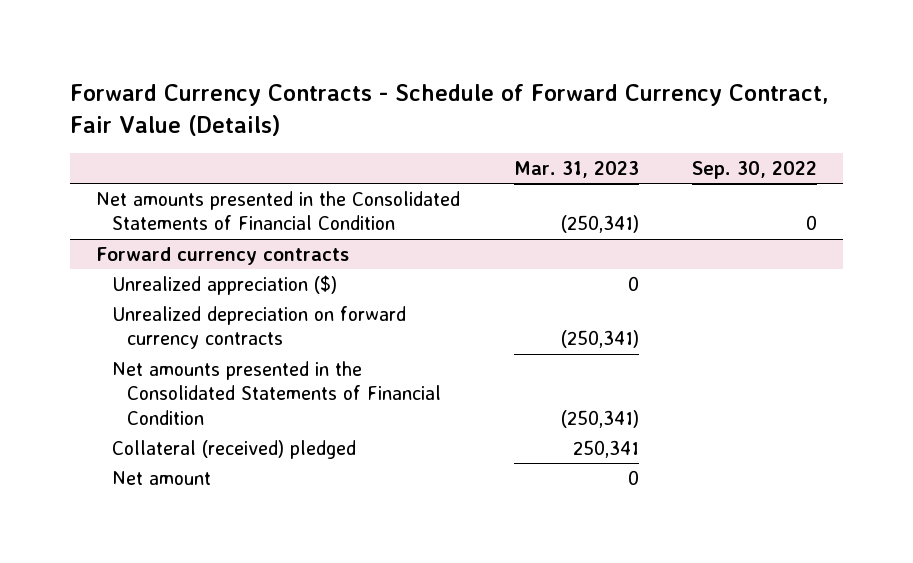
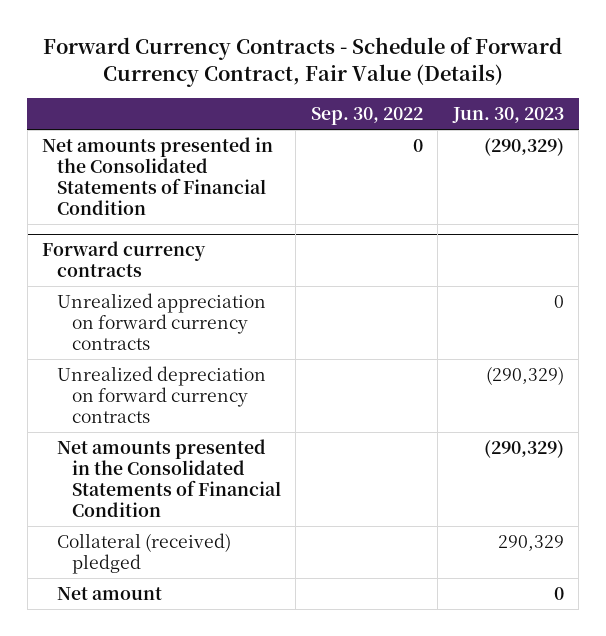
- | Mar. 31, 2023 | Sep. 30, 2022
+ | Sep. 30, 2022 | Jun. 30, 2023
@ Forward currency contracts
- Unrealized appreciation ($) | 0 |
+ Unrealized appreciation on forward currency contracts | | 0

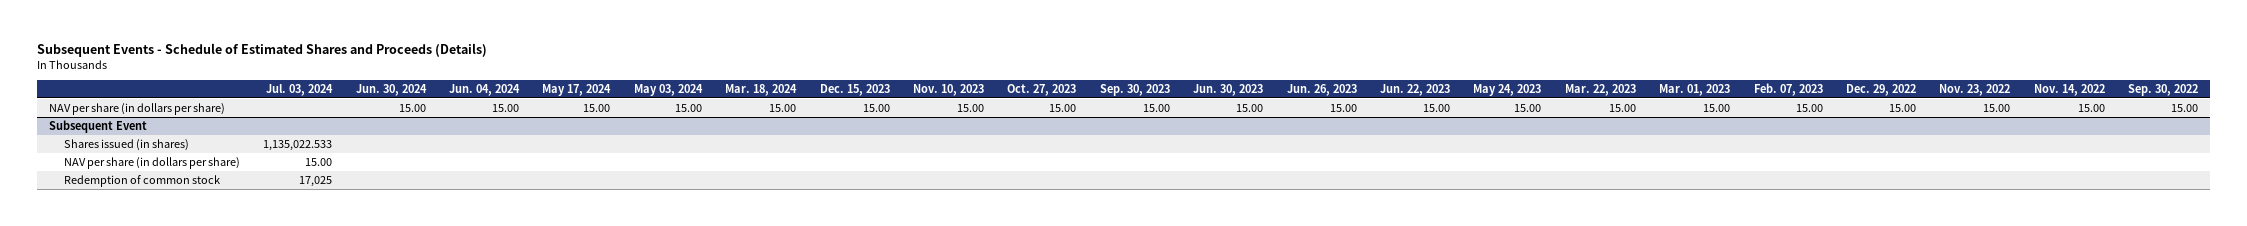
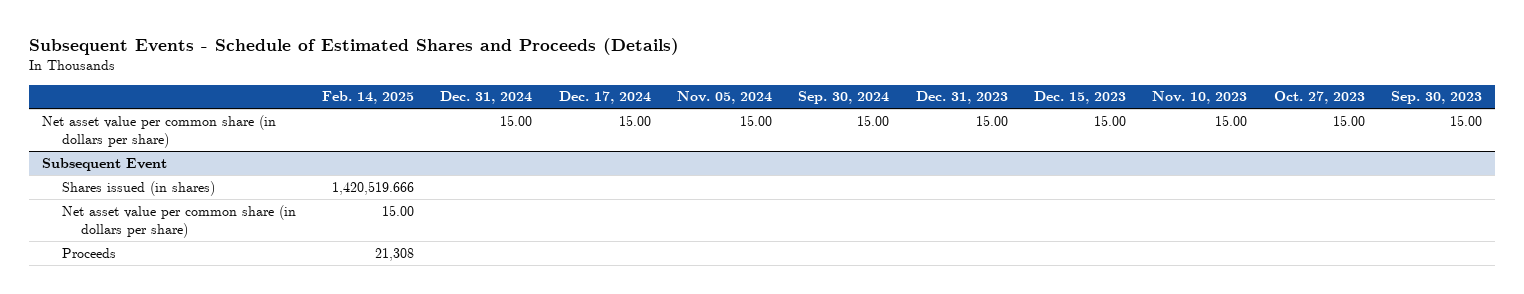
- | Jul. 03, 2024 | Jun. 30, 2024 | Jun. 04, 2024 | May 17, 2024 | May 03, 2024 | Mar. 18, 2024 | Dec. 15, 2023 | Nov. 10, 2023 | Oct. 27, 2023 | Sep. 30, 2023 | Jun. 30, 2023 | Jun. 26, 2023 | Jun. 22, 2023 | May 24, 2023 | Mar. 22, 2023 | Mar. 01, 2023 | Feb. 07, 2023 | Dec. 29, 2022 | Nov. 23, 2022 | Nov. 14, 2022 | Sep. 30, 2022
+ | Feb. 14, 2025 | Dec. 31, 2024 | Dec. 17, 2024 | Nov. 05, 2024 | Sep. 30, 2024 | Dec. 31, 2023 | Dec. 15, 2023 | Nov. 10, 2023 | Oct. 27, 2023 | Sep. 30, 2023
- NAV per share (in dollars per share) | | 15.00 | 15.00 | 15.00 | 15.00 | 15.00 | 15.00 | 15.00 | 15.00 | 15.00 | 15.00 | 15.00 | 15.00 | 15.00 | 15.00 | 15.00 | 15.00 | 15.00 | 15.00 | 15.00 | 15.00
+ Net asset value per common share (in dollars per share) | | 15.00 | 15.00 | 15.00 | 15.00 | 15.00 | 15.00 | 15.00 | 15.00 | 15.00
@ Subsequent Event
- NAV per share (in dollars per share) | 15.00 | | | | | | | | | | | | | | | | | | | |
- Redemption of common stock | 17,025 | | | | | | | | | | | | | | | | | | | |
+ Net asset value per common share (in dollars per share) | 15.00 | | | | | | | | |
+ Proceeds | 21,308 | | | | | | | | |

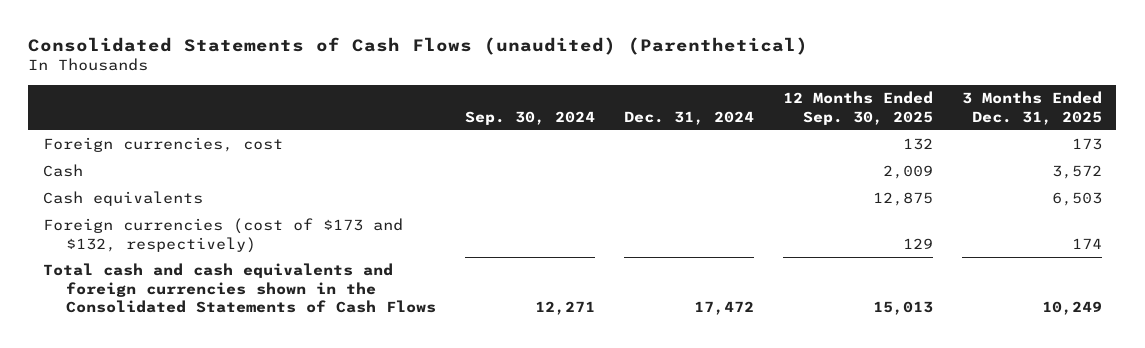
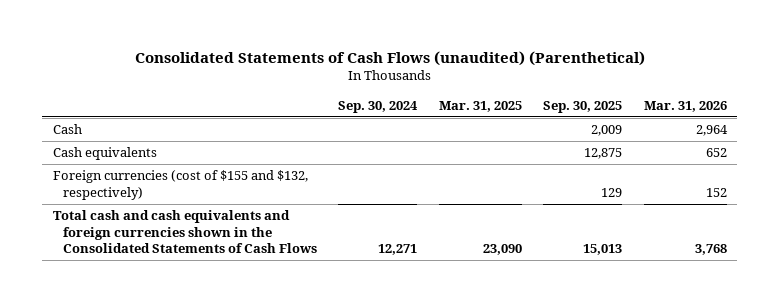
- | Sep. 30, 2024 | Dec. 31, 2024 | 12 Months Ended Sep. 30, 2025 | 3 Months Ended Dec. 31, 2025
+ | Sep. 30, 2024 | Mar. 31, 2025 | Sep. 30, 2025 | Mar. 31, 2026
- Foreign currencies, cost | | | 132 | 173
- Foreign currencies (cost of $173 and $132, respectively) | | | 129 | 174
+ Foreign currencies (cost of $155 and $132, respectively) | | | 129 | 152

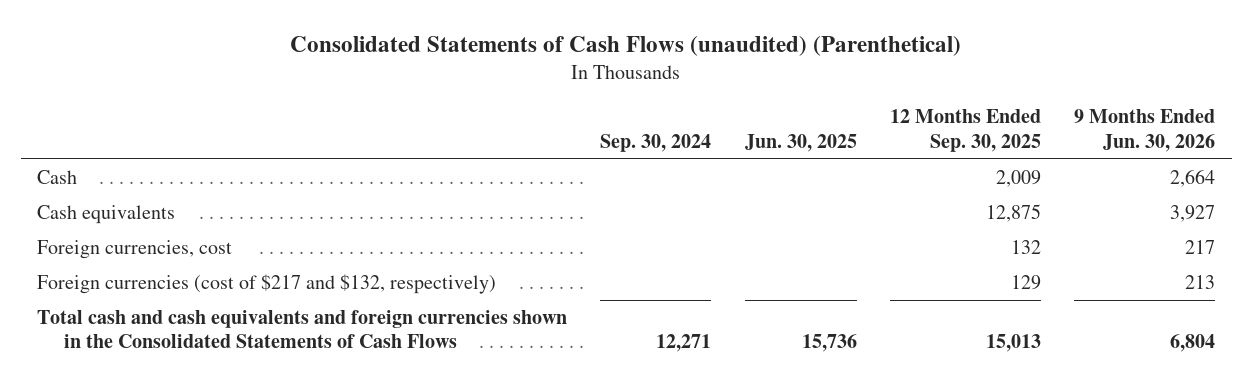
- | Sep. 30, 2024 | Mar. 31, 2025 | Sep. 30, 2025 | Mar. 31, 2026
+ | Sep. 30, 2024 | Jun. 30, 2025 | 12 Months Ended Sep. 30, 2025 | 9 Months Ended Jun. 30, 2026
- Foreign currencies (cost of $155 and $132, respectively) | | | 129 | 152
+ Foreign currencies, cost | | | 132 | 217
+ Foreign currencies (cost of $217 and $132, respectively) | | | 129 | 213

